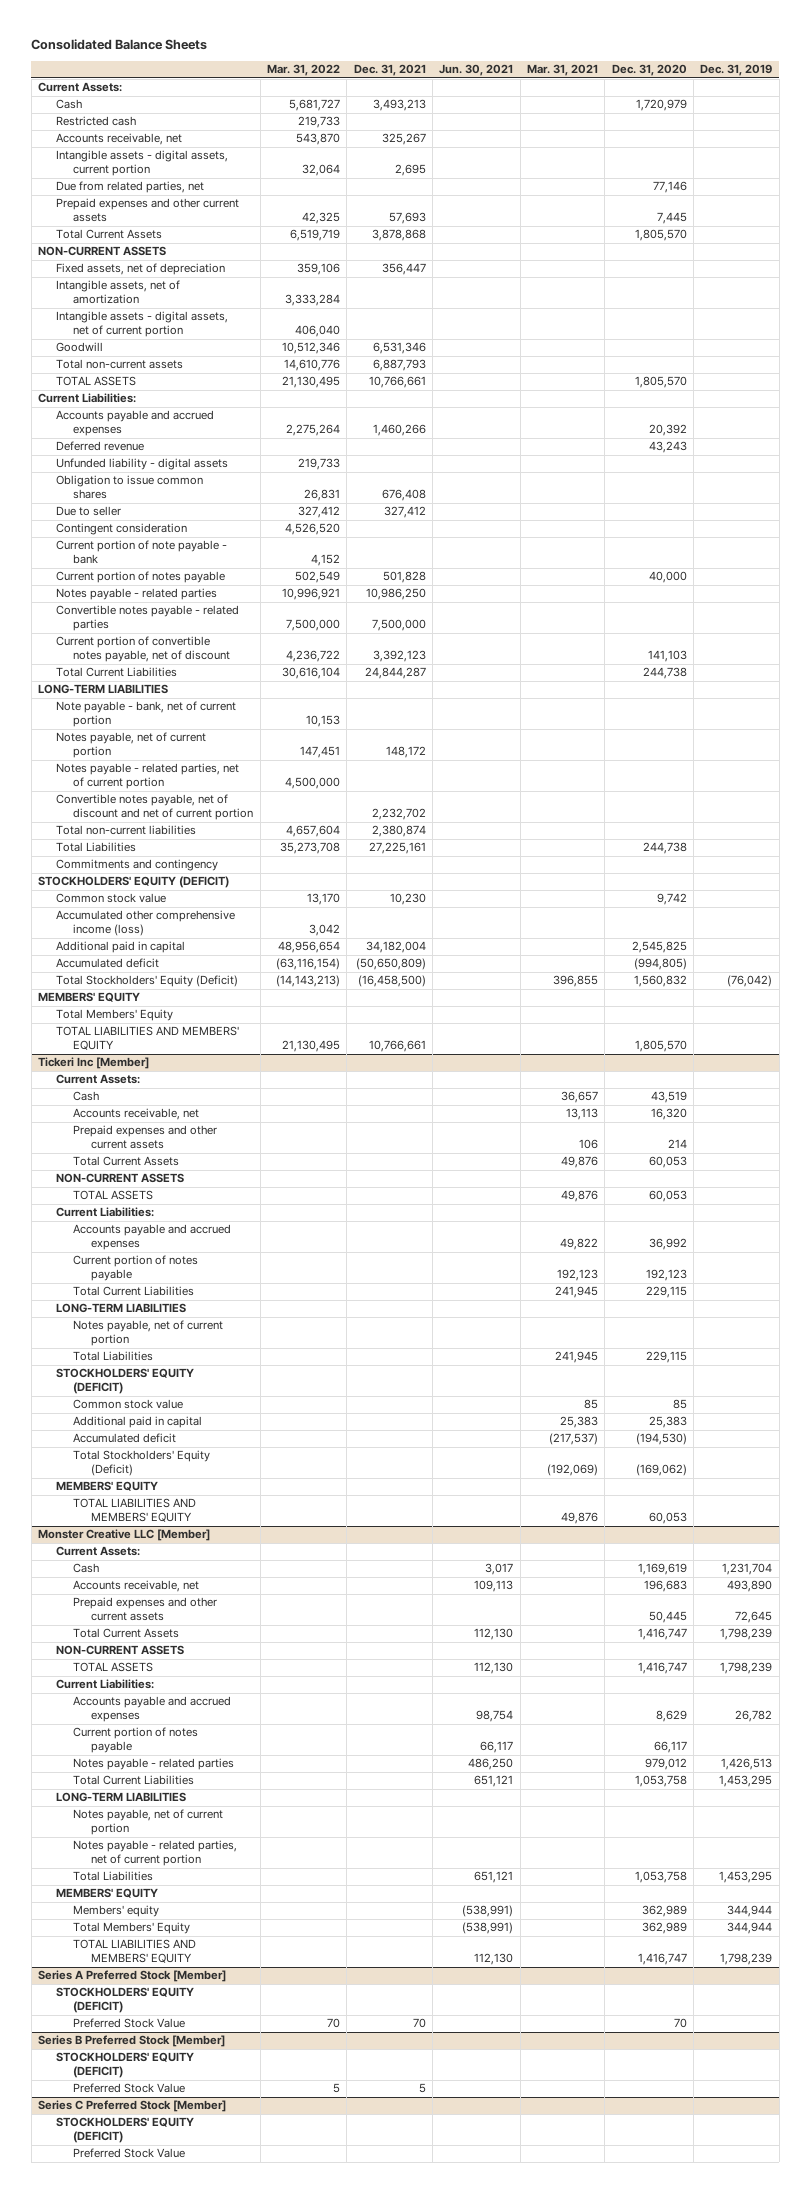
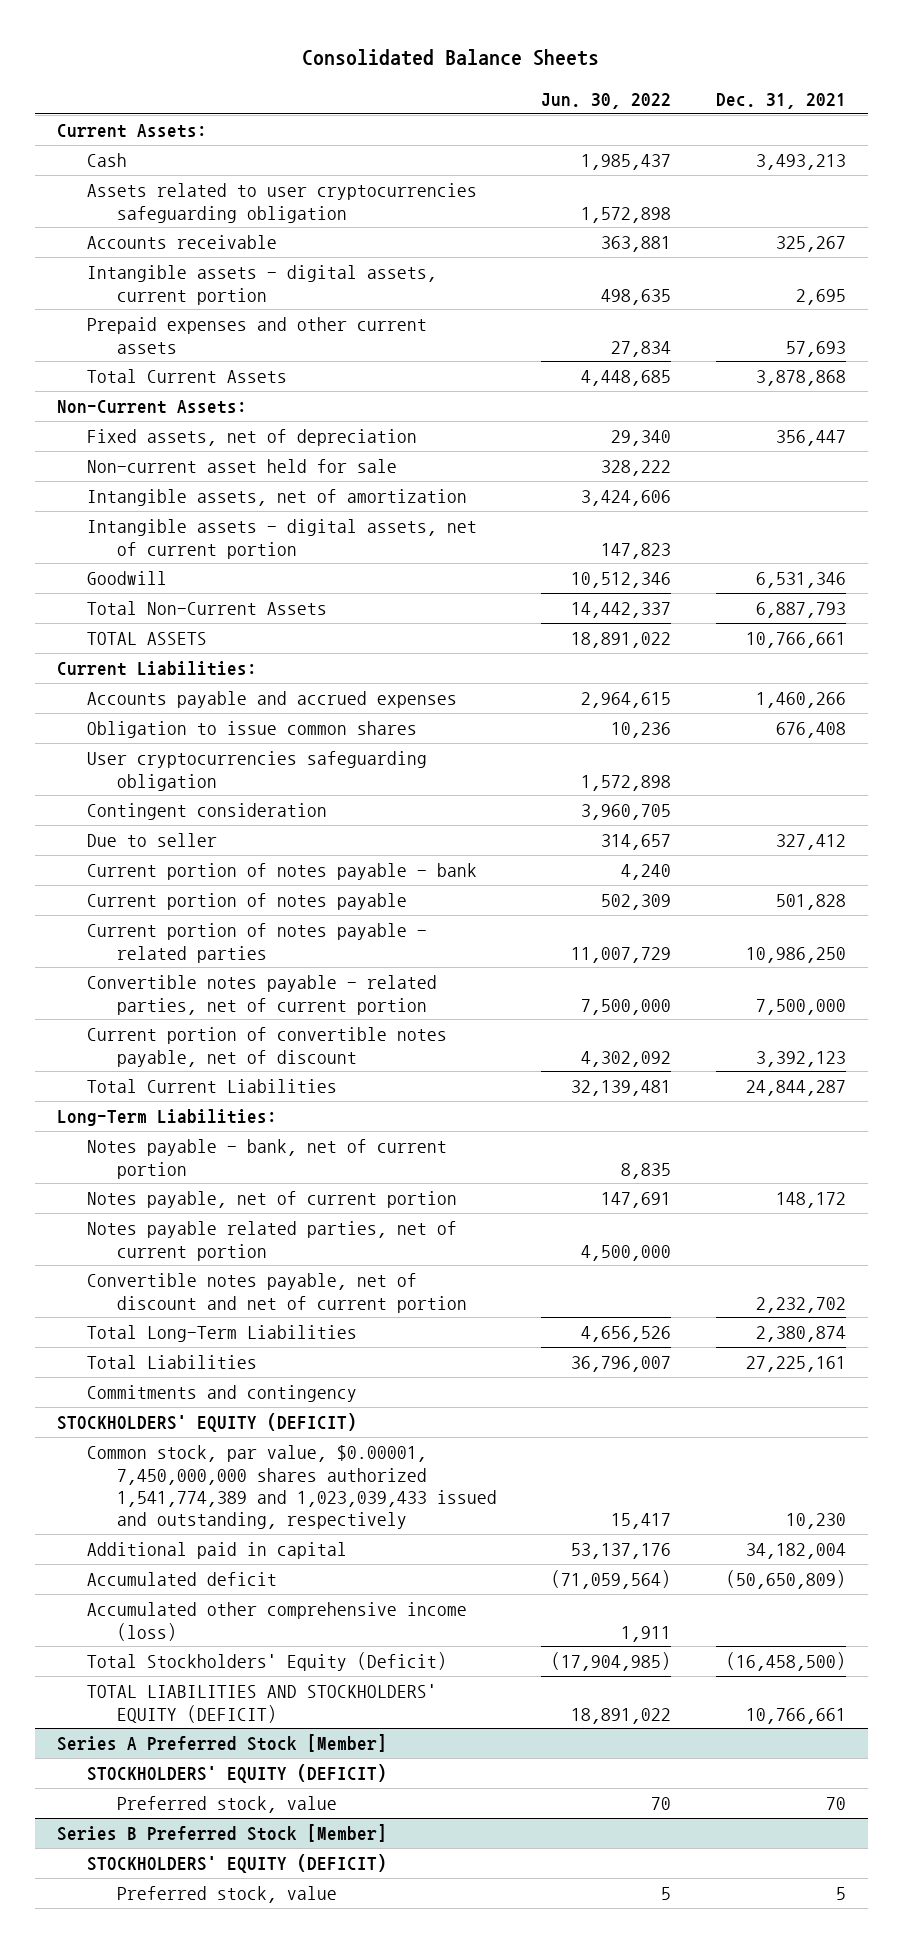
- | Mar. 31, 2022 | Dec. 31, 2021 | Jun. 30, 2021 | Mar. 31, 2021 | Dec. 31, 2020 | Dec. 31, 2019
+ | Jun. 30, 2022 | Dec. 31, 2021
- Restricted cash | 219,733 | | | | |
- Accounts receivable, net | 543,870 | 325,267 | | | |
+ Assets related to user cryptocurrencies safeguarding obligation | 1,572,898 |
+ Accounts receivable | 363,881 | 325,267
- Due from related parties, net | | | | | 77,146 |
- NON-CURRENT ASSETS
+ Non-Current Assets:
+ Non-current asset held for sale | 328,222 |
- Total non-current assets | 14,610,776 | 6,887,793 | | | |
+ Total Non-Current Assets | 14,442,337 | 6,887,793
- Deferred revenue | | | | | 43,243 |
- Unfunded liability - digital assets | 219,733 | | | | |
+ User cryptocurrencies safeguarding obligation | 1,572,898 |
- Current portion of note payable - bank | 4,152 | | | | |
moved down: Due to seller | 314,657 | 327,412
+ Current portion of notes payable - bank | 4,240 |
- Notes payable - related parties | 10,996,921 | 10,986,250 | | | |
- Convertible notes payable - related parties | 7,500,000 | 7,500,000 | | | |
+ Current portion of notes payable - related parties | 11,007,729 | 10,986,250
+ Convertible notes payable - related parties, net of current portion | 7,500,000 | 7,500,000
- LONG-TERM LIABILITIES
- Note payable - bank, net of current portion | 10,153 | | | | |
+ Long-Term Liabilities:
+ Notes payable - bank, net of current portion | 8,835 |
- Notes payable - related parties, net of current portion | 4,500,000 | | | | |
+ Notes payable related parties, net of current portion | 4,500,000 |
- Total non-current liabilities | 4,657,604 | 2,380,874 | | | |
+ Total Long-Term Liabilities | 4,656,526 | 2,380,874
- Common stock value | 13,170 | 10,230 | | | 9,742 |
+ Common stock, par value, $0.00001, 7,450,000,000 shares authorized 1,541,774,389 and 1,023,039,433 issued and outstanding, respectively | 15,417 | 10,230
moved down: Accumulated other comprehensive income (loss) | 1,911 |
- MEMBERS' EQUITY
- Total Members' Equity
- TOTAL LIABILITIES AND MEMBERS' EQUITY | 21,130,495 | 10,766,661 | | | 1,805,570 |
- Tickeri Inc [Member]
- Current Assets:
- Cash | | | | 36,657 | 43,519 |
- Accounts receivable, net | | | | 13,113 | 16,320 |
- Prepaid expenses and other current assets | | | | 106 | 214 |
- Total Current Assets | | | | 49,876 | 60,053 |
- NON-CURRENT ASSETS
- TOTAL ASSETS | | | | 49,876 | 60,053 |
- Current Liabilities:
- Accounts payable and accrued expenses | | | | 49,822 | 36,992 |
- Current portion of notes payable | | | | 192,123 | 192,123 |
- Total Current Liabilities | | | | 241,945 | 229,115 |
- LONG-TERM LIABILITIES
- Notes payable, net of current portion
- Total Liabilities | | | | 241,945 | 229,115 |
- STOCKHOLDERS' EQUITY (DEFICIT)
- Common stock value | | | | 85 | 85 |
- Additional paid in capital | | | | 25,383 | 25,383 |
- Accumulated deficit | | | | (217,537) | (194,530) |
- Total Stockholders' Equity (Deficit) | | | | (192,069) | (169,062) |
- MEMBERS' EQUITY
- TOTAL LIABILITIES AND MEMBERS' EQUITY | | | | 49,876 | 60,053 |
- Monster Creative LLC [Member]
- Current Assets:
- Cash | | | 3,017 | | 1,169,619 | 1,231,704
- Accounts receivable, net | | | 109,113 | | 196,683 | 493,890
- Prepaid expenses and other current assets | | | | | 50,445 | 72,645
- Total Current Assets | | | 112,130 | | 1,416,747 | 1,798,239
- NON-CURRENT ASSETS
- TOTAL ASSETS | | | 112,130 | | 1,416,747 | 1,798,239
- Current Liabilities:
- Accounts payable and accrued expenses | | | 98,754 | | 8,629 | 26,782
- Current portion of notes payable | | | 66,117 | | 66,117 |
- Notes payable - related parties | | | 486,250 | | 979,012 | 1,426,513
- Total Current Liabilities | | | 651,121 | | 1,053,758 | 1,453,295
- LONG-TERM LIABILITIES
- Notes payable, net of current portion
- Notes payable - related parties, net of current portion
- Total Liabilities | | | 651,121 | | 1,053,758 | 1,453,295
- MEMBERS' EQUITY
- Members' equity | | | (538,991) | | 362,989 | 344,944
- Total Members' Equity | | | (538,991) | | 362,989 | 344,944
- TOTAL LIABILITIES AND MEMBERS' EQUITY | | | 112,130 | | 1,416,747 | 1,798,239
+ TOTAL LIABILITIES AND STOCKHOLDERS' EQUITY (DEFICIT) | 18,891,022 | 10,766,661
@ Series A Preferred Stock [Member]
- Preferred Stock Value | 70 | 70 | | | 70 |
+ Preferred stock, value | 70 | 70
@ Series B Preferred Stock [Member]
- Preferred Stock Value | 5 | 5 | | | |
- Series C Preferred Stock [Member]
- STOCKHOLDERS' EQUITY (DEFICIT)
- Preferred Stock Value
@ Series B Preferred Stock [Member]
+ Preferred stock, value | 5 | 5

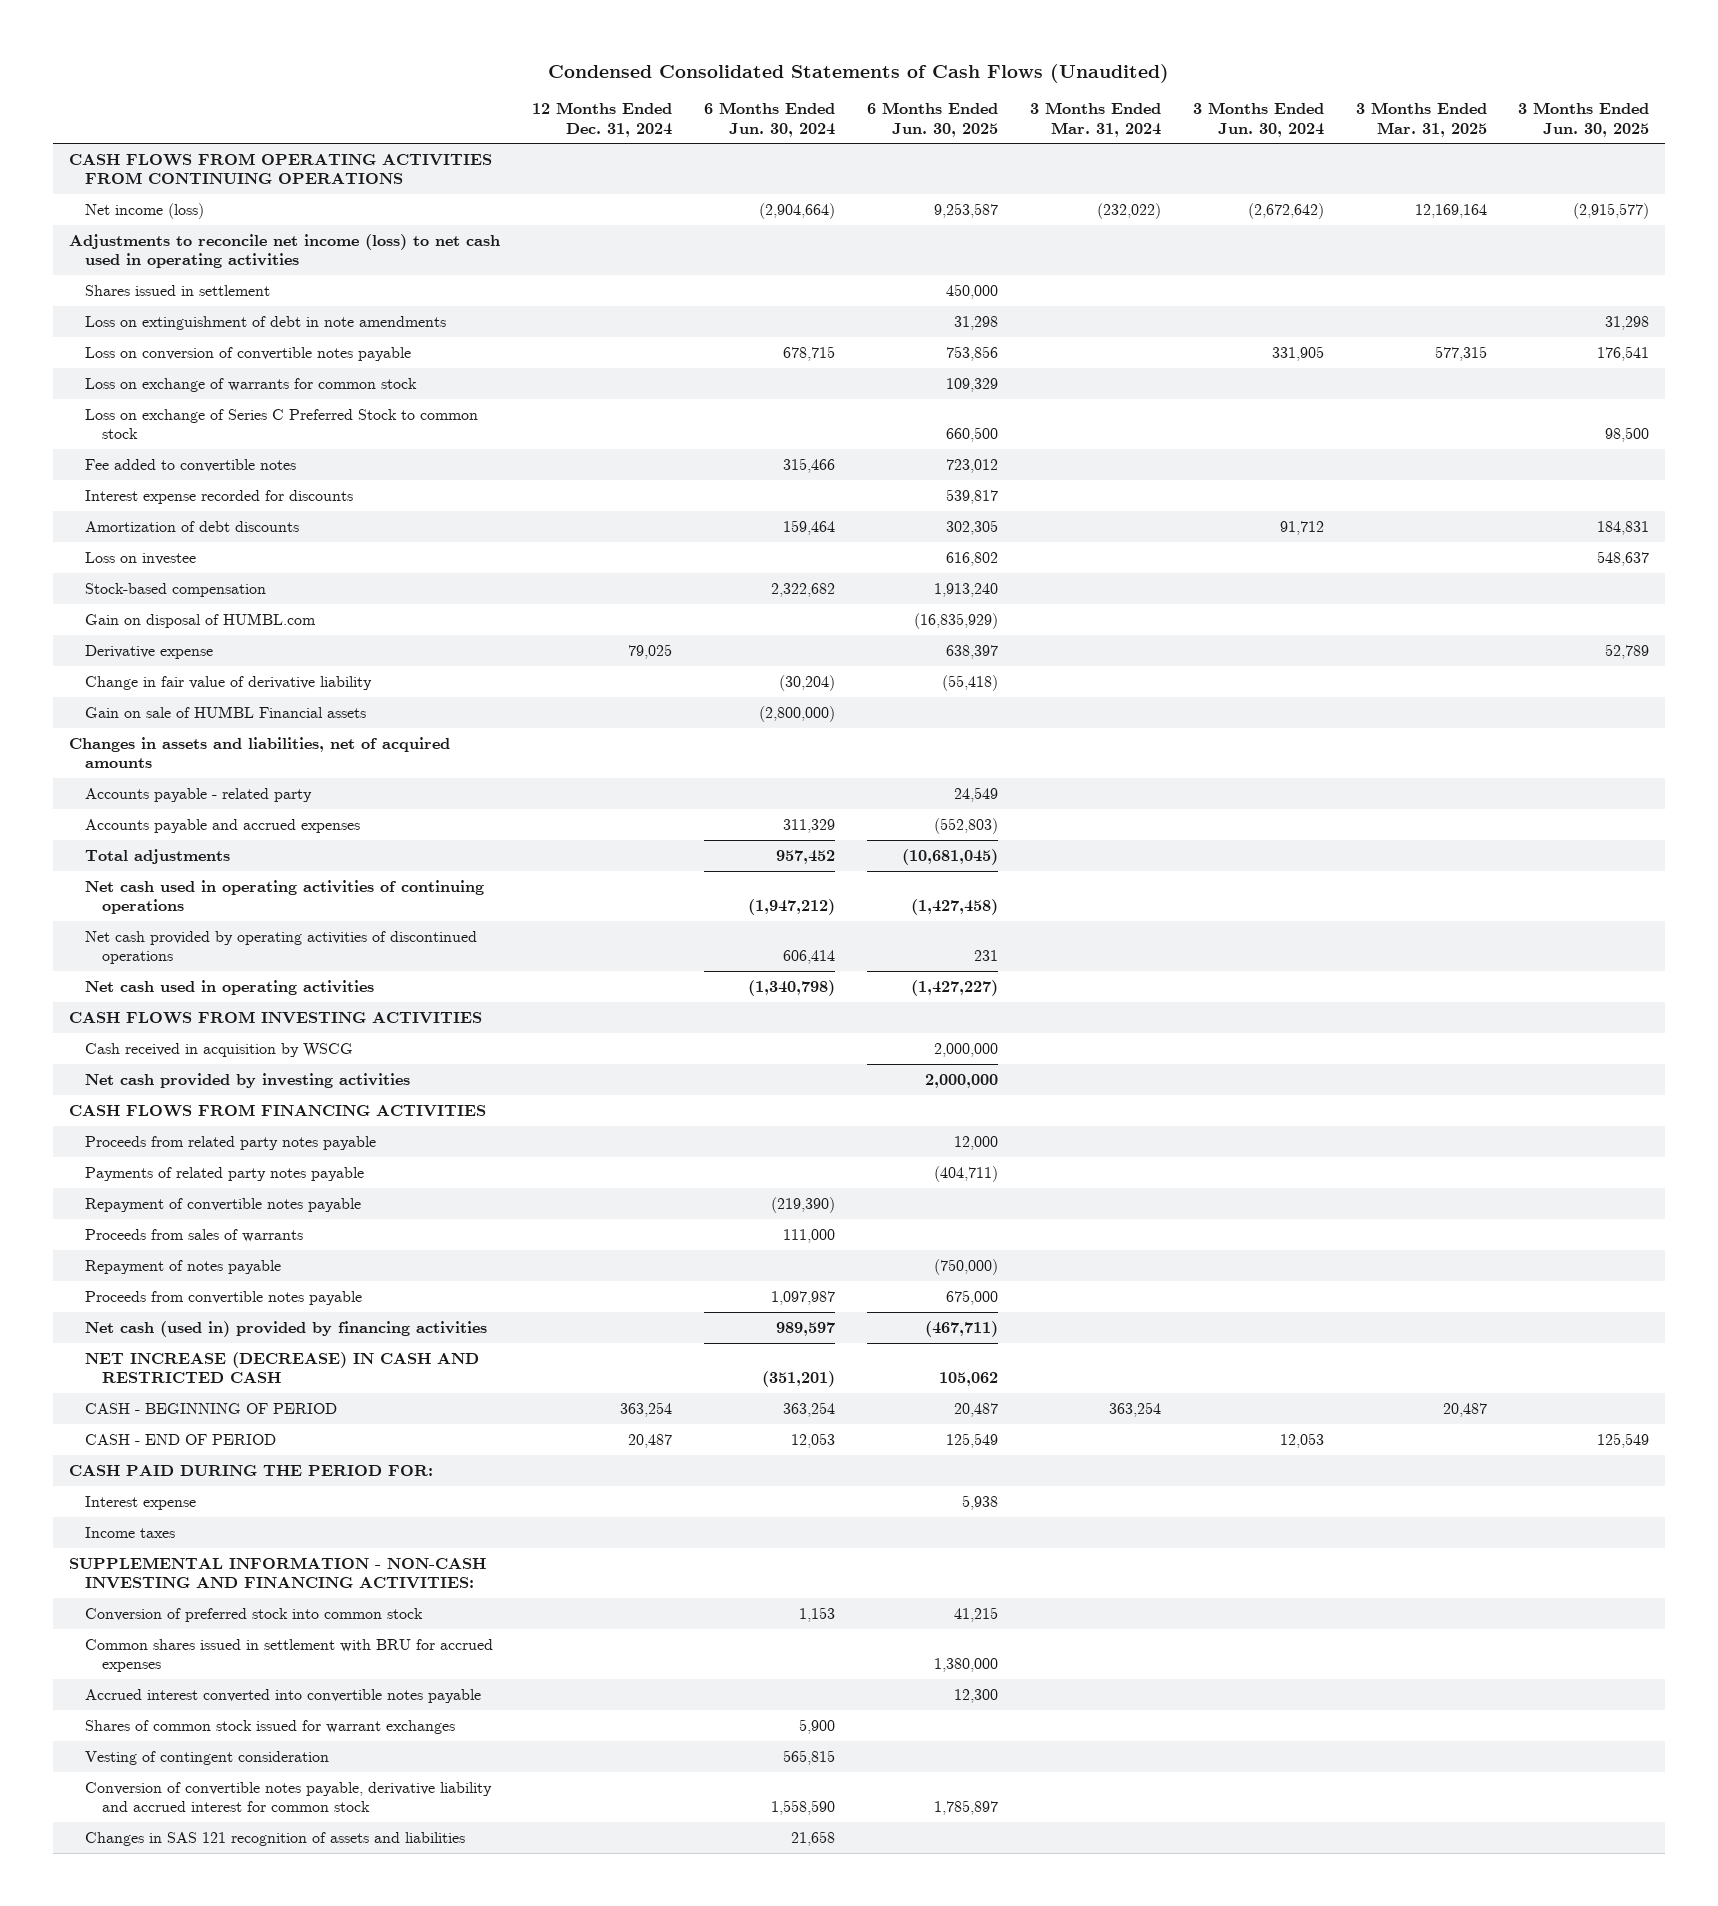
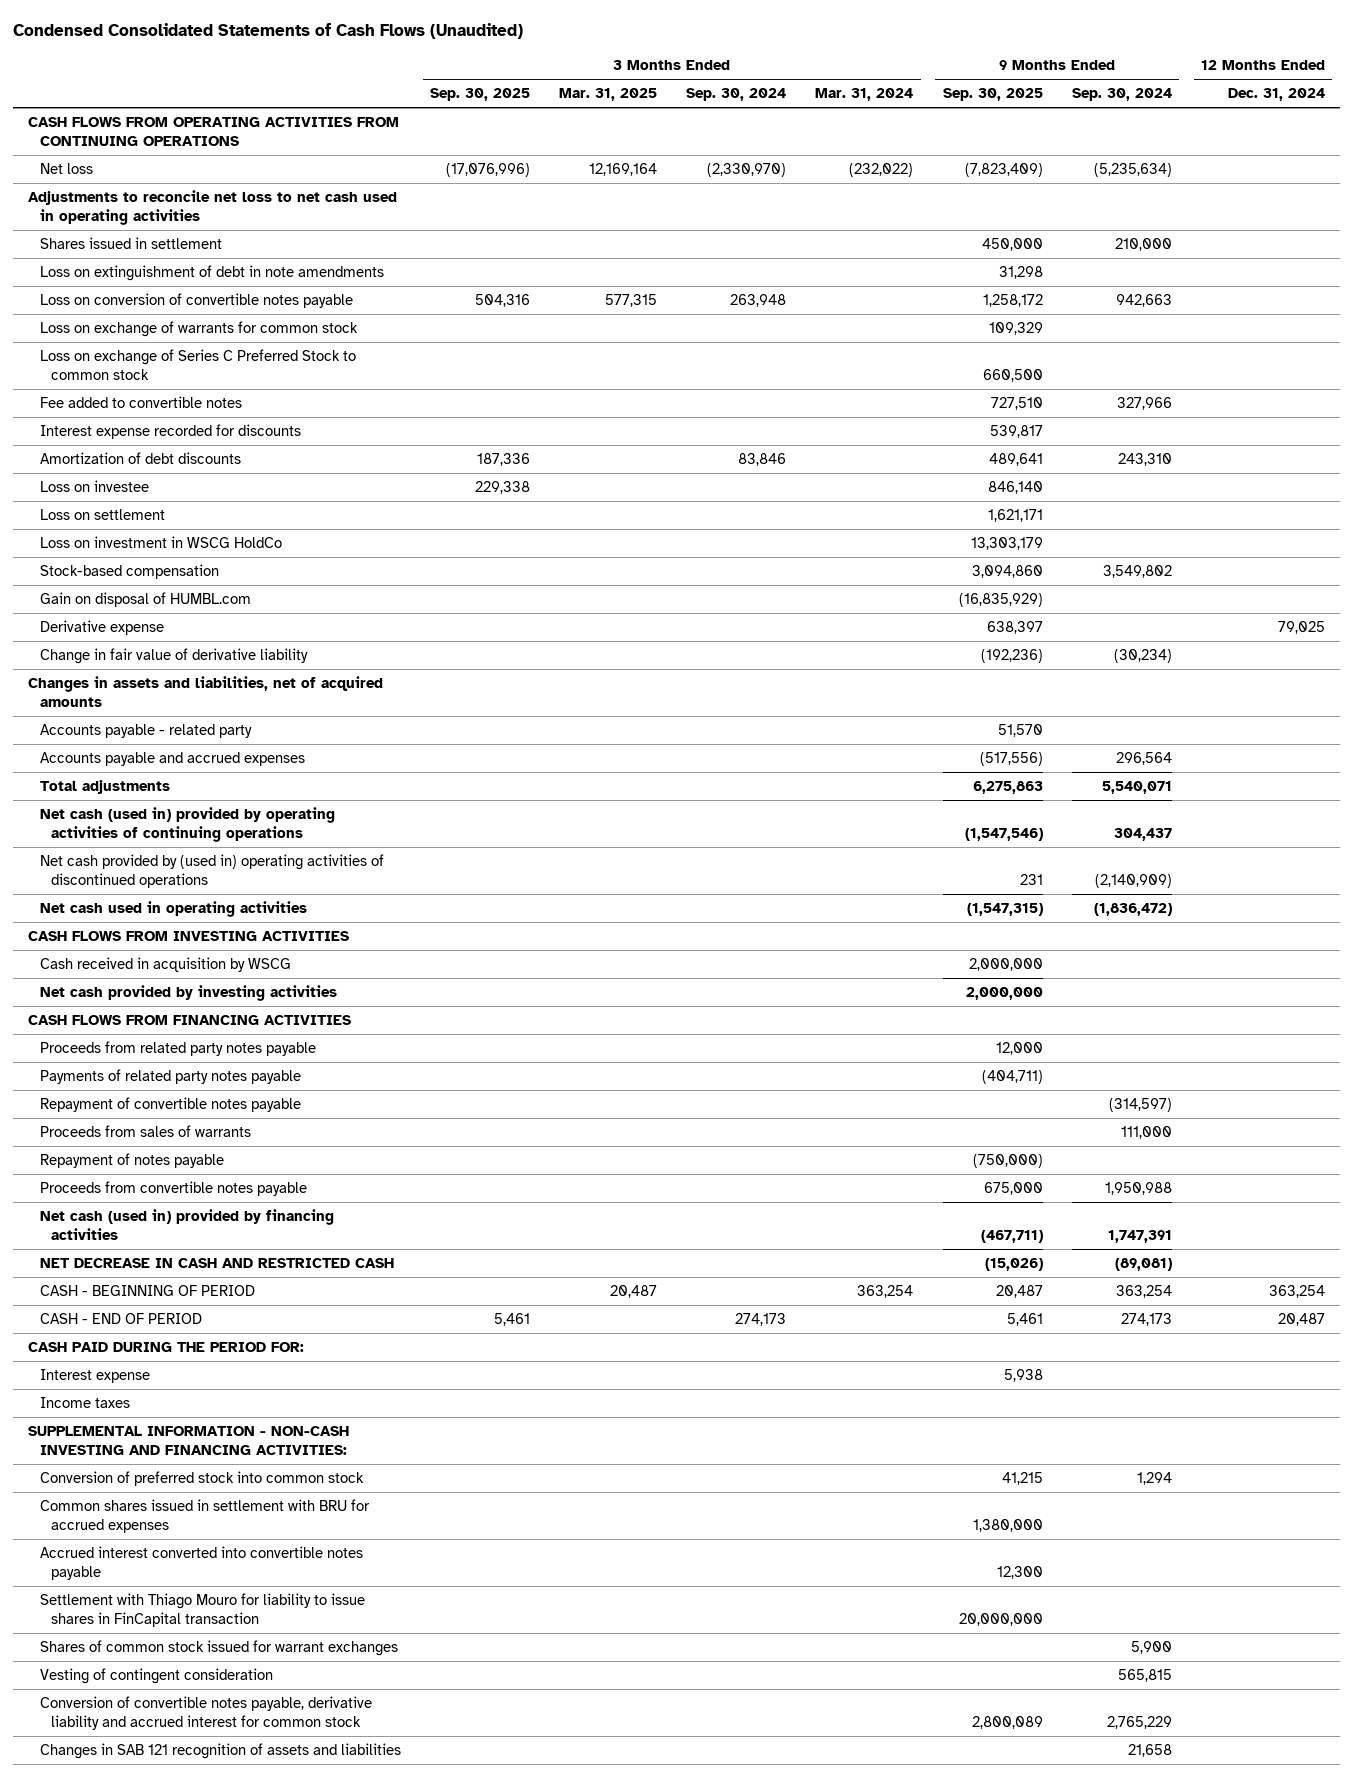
- | 12 Months Ended Dec. 31, 2024 | 6 Months Ended Jun. 30, 2024 | 6 Months Ended Jun. 30, 2025 | 3 Months Ended Mar. 31, 2024 | 3 Months Ended Jun. 30, 2024 | 3 Months Ended Mar. 31, 2025 | 3 Months Ended Jun. 30, 2025
+ | 3 Months Ended Sep. 30, 2025 | 3 Months Ended Mar. 31, 2025 | 3 Months Ended Sep. 30, 2024 | 3 Months Ended Mar. 31, 2024 | 9 Months Ended Sep. 30, 2025 | 9 Months Ended Sep. 30, 2024 | 12 Months Ended Dec. 31, 2024
- Net income (loss) | | (2,904,664) | 9,253,587 | (232,022) | (2,672,642) | 12,169,164 | (2,915,577)
- Adjustments to reconcile net income (loss) to net cash used in operating activities
+ Net loss | (17,076,996) | 12,169,164 | (2,330,970) | (232,022) | (7,823,409) | (5,235,634) |
+ Adjustments to reconcile net loss to net cash used in operating activities
+ Loss on settlement | | | | | 1,621,171 | |
+ Loss on investment in WSCG HoldCo | | | | | 13,303,179 | |
- Gain on sale of HUMBL Financial assets | | (2,800,000) | | | | |
- Net cash used in operating activities of continuing operations | | (1,947,212) | (1,427,458) | | | |
- Net cash provided by operating activities of discontinued operations | | 606,414 | 231 | | | |
+ Net cash (used in) provided by operating activities of continuing operations | | | | | (1,547,546) | 304,437 |
+ Net cash provided by (used in) operating activities of discontinued operations | | | | | 231 | (2,140,909) |
- NET INCREASE (DECREASE) IN CASH AND RESTRICTED CASH | | (351,201) | 105,062 | | | |
+ NET DECREASE IN CASH AND RESTRICTED CASH | | | | | (15,026) | (89,081) |
+ Settlement with Thiago Mouro for liability to issue shares in FinCapital transaction | | | | | 20,000,000 | |
- Changes in SAS 121 recognition of assets and liabilities | | 21,658 | | | | |
+ Changes in SAB 121 recognition of assets and liabilities | | | | | | 21,658 |

